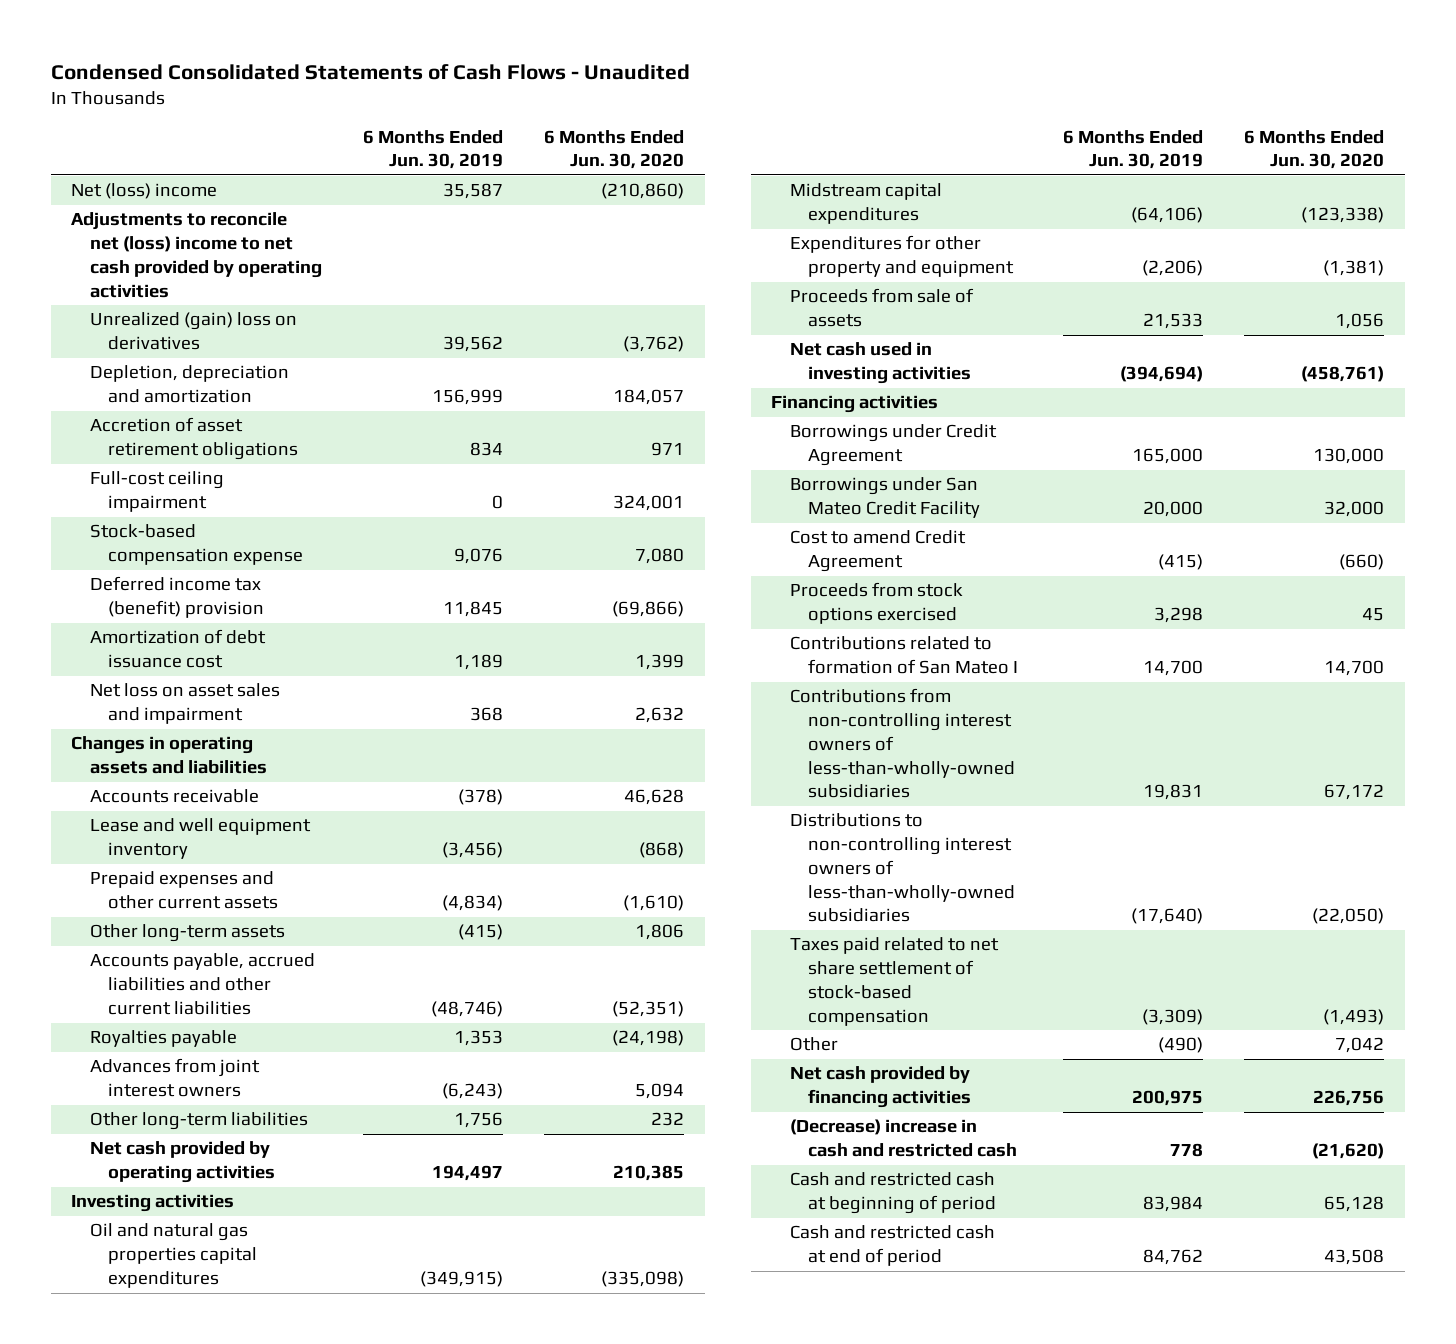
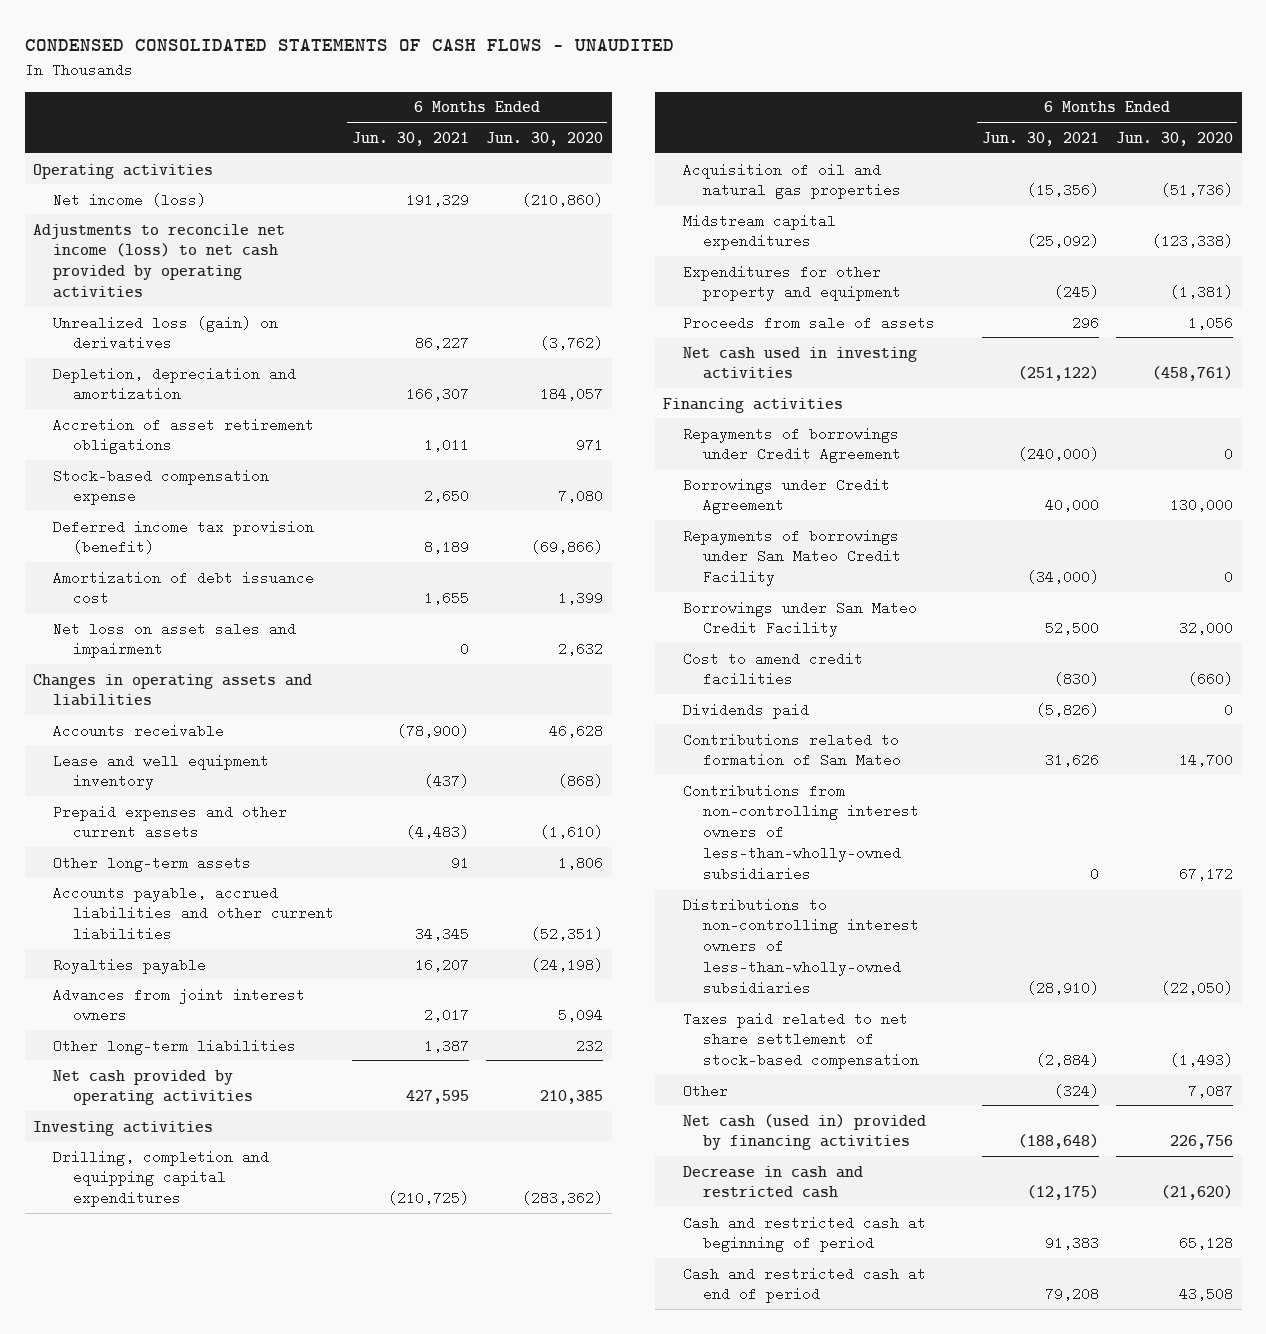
- Condensed Consolidated Statements of Cash Flows - Unaudited
+ CONDENSED CONSOLIDATED STATEMENTS OF CASH FLOWS - UNAUDITED
- | 6 Months Ended Jun. 30, 2019 | 6 Months Ended Jun. 30, 2020
+ | 6 Months Ended Jun. 30, 2021 | 6 Months Ended Jun. 30, 2020
- Net (loss) income | 35,587 | (210,860)
- Adjustments to reconcile net (loss) income to net cash provided by operating activities
- Unrealized (gain) loss on derivatives | 39,562 | (3,762)
+ Operating activities
+ Net income (loss) | 191,329 | (210,860)
+ Adjustments to reconcile net income (loss) to net cash provided by operating activities
+ Unrealized loss (gain) on derivatives | 86,227 | (3,762)
- Full-cost ceiling impairment | 0 | 324,001
- Deferred income tax (benefit) provision | 11,845 | (69,866)
+ Deferred income tax provision (benefit) | 8,189 | (69,866)
- Oil and natural gas properties capital expenditures | (349,915) | (335,098)
+ Drilling, completion and equipping capital expenditures | (210,725) | (283,362)
+ Acquisition of oil and natural gas properties | (15,356) | (51,736)
+ Repayments of borrowings under Credit Agreement | (240,000) | 0
+ Repayments of borrowings under San Mateo Credit Facility | (34,000) | 0
- Cost to amend Credit Agreement | (415) | (660)
- Proceeds from stock options exercised | 3,298 | 45
- Contributions related to formation of San Mateo I | 14,700 | 14,700
+ Cost to amend credit facilities | (830) | (660)
+ Dividends paid | (5,826) | 0
+ Contributions related to formation of San Mateo | 31,626 | 14,700
- Other | (490) | 7,042
- Net cash provided by financing activities | 200,975 | 226,756
- (Decrease) increase in cash and restricted cash | 778 | (21,620)
+ Other | (324) | 7,087
+ Net cash (used in) provided by financing activities | (188,648) | 226,756
+ Decrease in cash and restricted cash | (12,175) | (21,620)

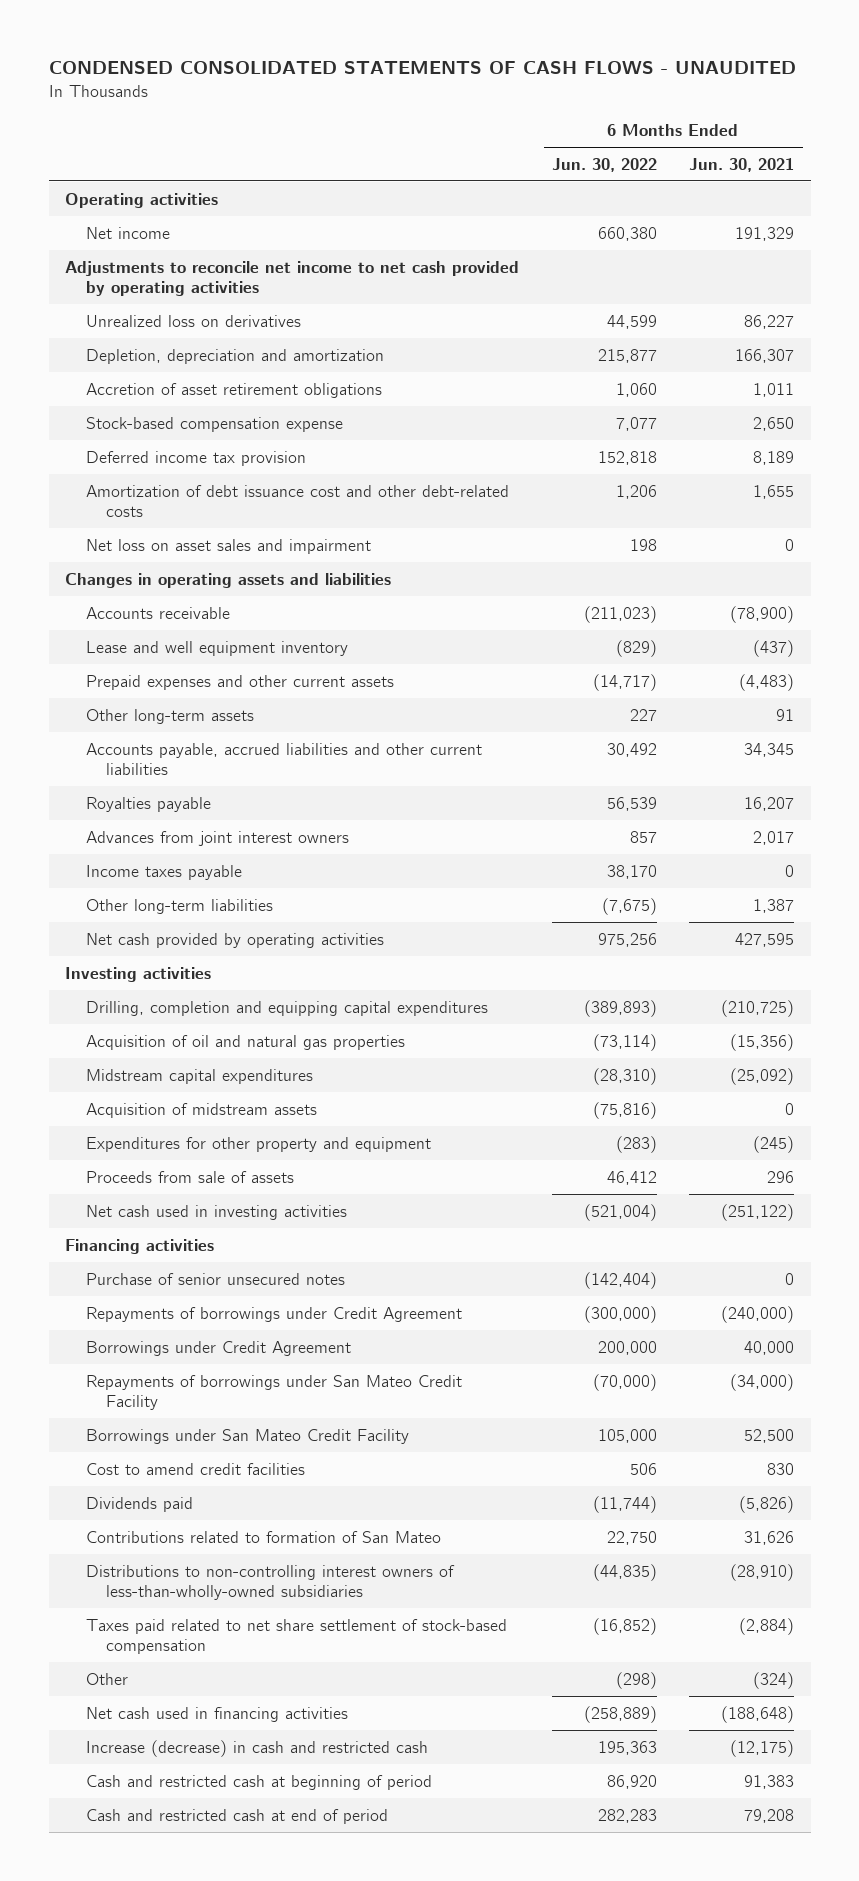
- | 6 Months Ended Jun. 30, 2021 | 6 Months Ended Jun. 30, 2020
+ | 6 Months Ended Jun. 30, 2022 | 6 Months Ended Jun. 30, 2021
- Net income (loss) | 191,329 | (210,860)
- Adjustments to reconcile net income (loss) to net cash provided by operating activities
- Unrealized loss (gain) on derivatives | 86,227 | (3,762)
+ Net income | 660,380 | 191,329
+ Adjustments to reconcile net income to net cash provided by operating activities
+ Unrealized loss on derivatives | 44,599 | 86,227
- Deferred income tax provision (benefit) | 8,189 | (69,866)
- Amortization of debt issuance cost | 1,655 | 1,399
+ Deferred income tax provision | 152,818 | 8,189
+ Amortization of debt issuance cost and other debt-related costs | 1,206 | 1,655
+ Income taxes payable | 38,170 | 0
+ Acquisition of midstream assets | (75,816) | 0
+ Purchase of senior unsecured notes | (142,404) | 0
- Cost to amend credit facilities | (830) | (660)
+ Cost to amend credit facilities | 506 | 830
- Contributions from non-controlling interest owners of less-than-wholly-owned subsidiaries | 0 | 67,172
- Net cash (used in) provided by financing activities | (188,648) | 226,756
- Decrease in cash and restricted cash | (12,175) | (21,620)
+ Net cash used in financing activities | (258,889) | (188,648)
+ Increase (decrease) in cash and restricted cash | 195,363 | (12,175)

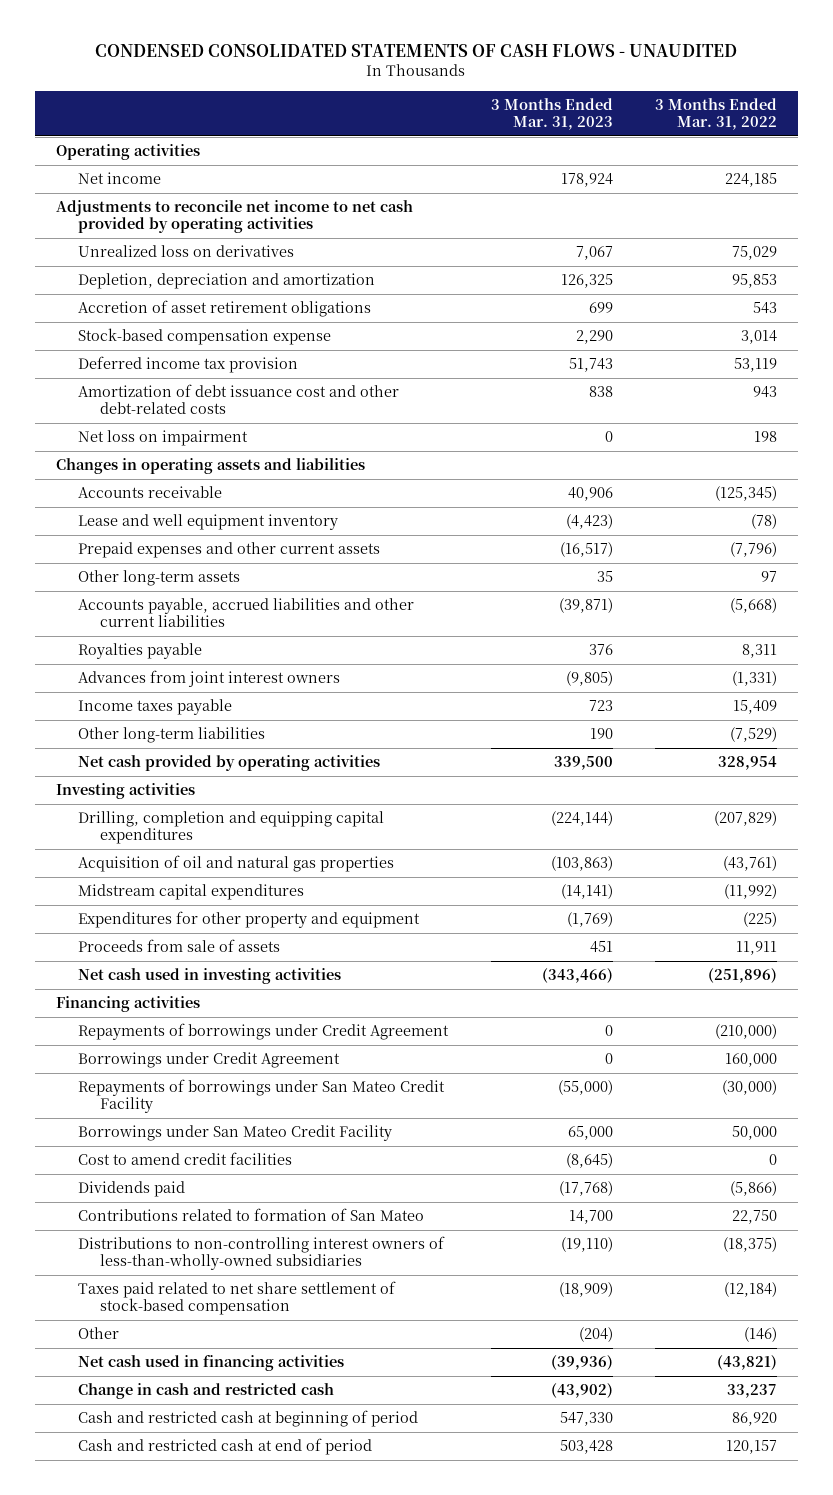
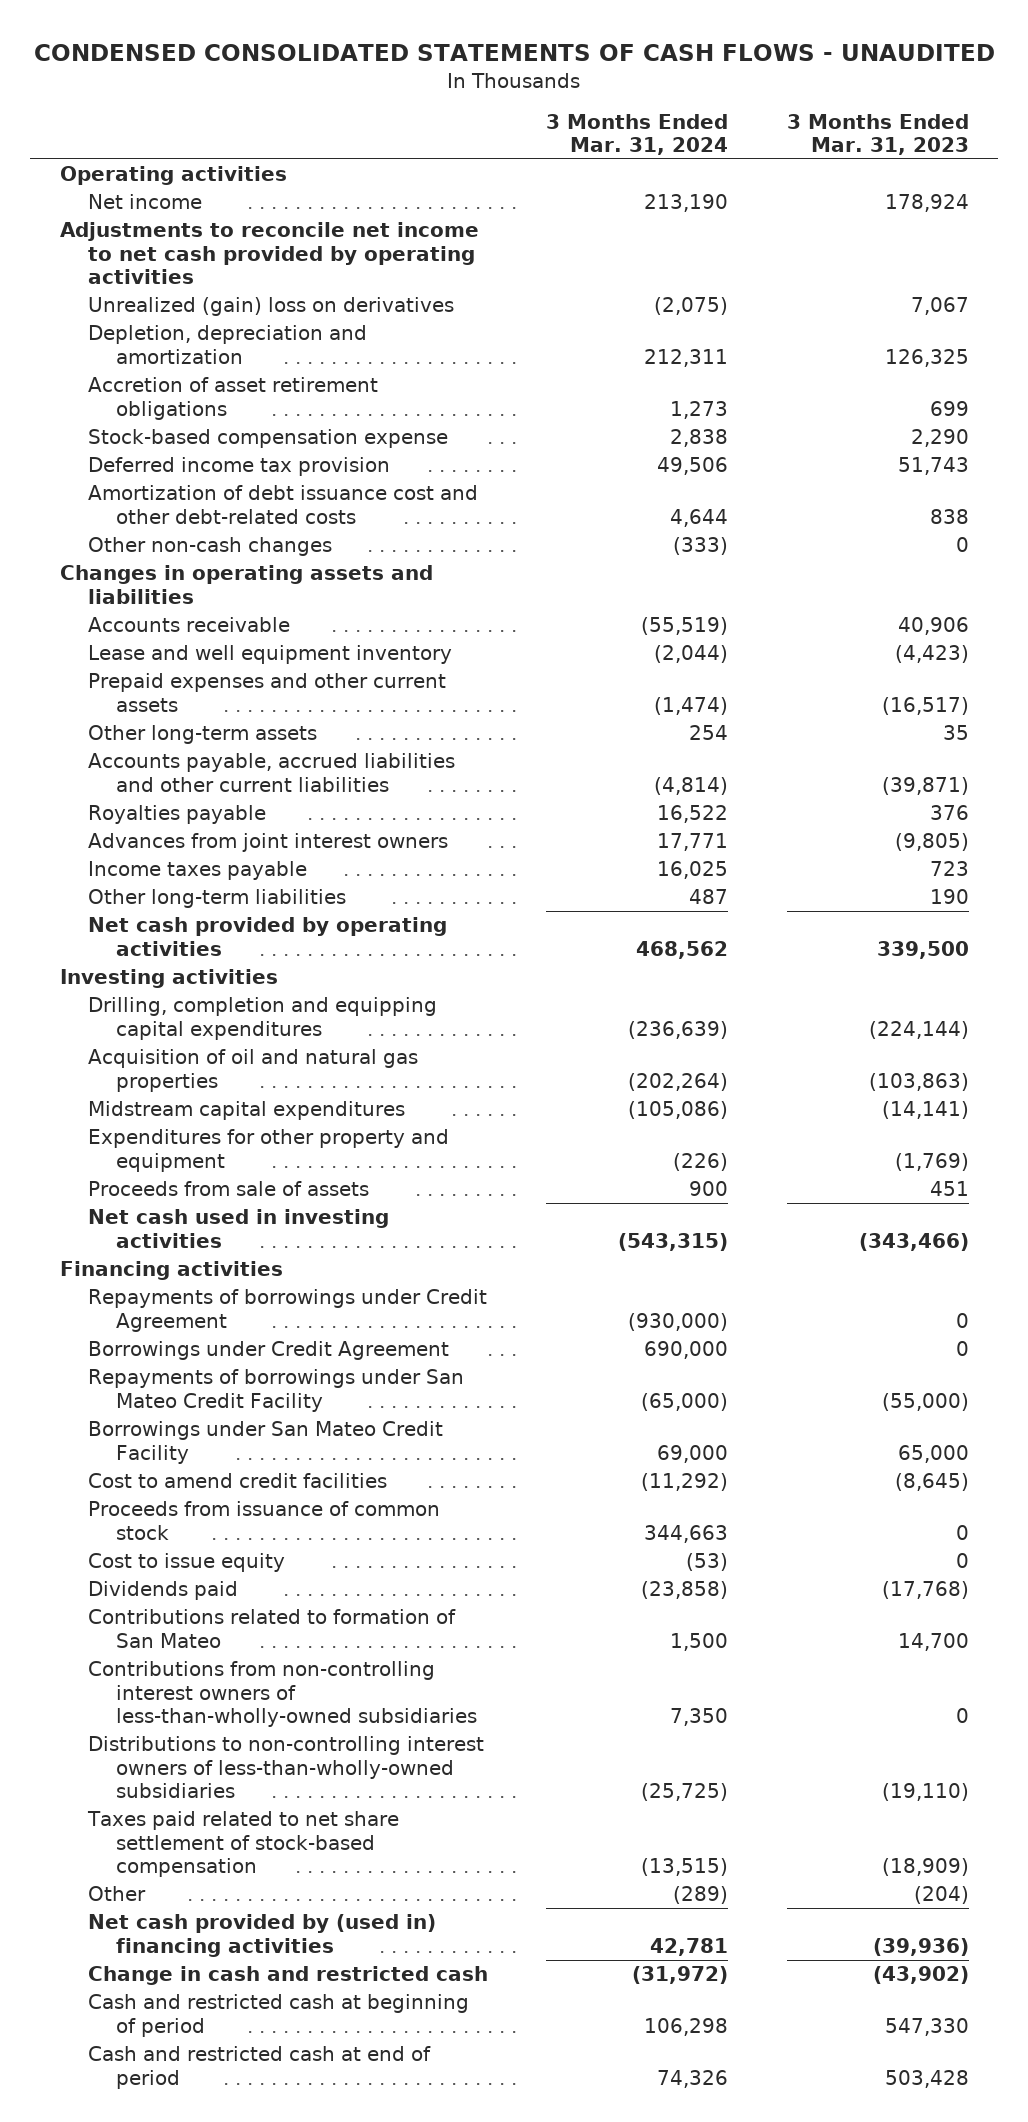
- | 3 Months Ended Mar. 31, 2023 | 3 Months Ended Mar. 31, 2022
+ | 3 Months Ended Mar. 31, 2024 | 3 Months Ended Mar. 31, 2023
- Unrealized loss on derivatives | 7,067 | 75,029
+ Unrealized (gain) loss on derivatives | (2,075) | 7,067
- Net loss on impairment | 0 | 198
+ Other non-cash changes | (333) | 0
+ Proceeds from issuance of common stock | 344,663 | 0
+ Cost to issue equity | (53) | 0
+ Contributions from non-controlling interest owners of less-than-wholly-owned subsidiaries | 7,350 | 0
- Net cash used in financing activities | (39,936) | (43,821)
+ Net cash provided by (used in) financing activities | 42,781 | (39,936)

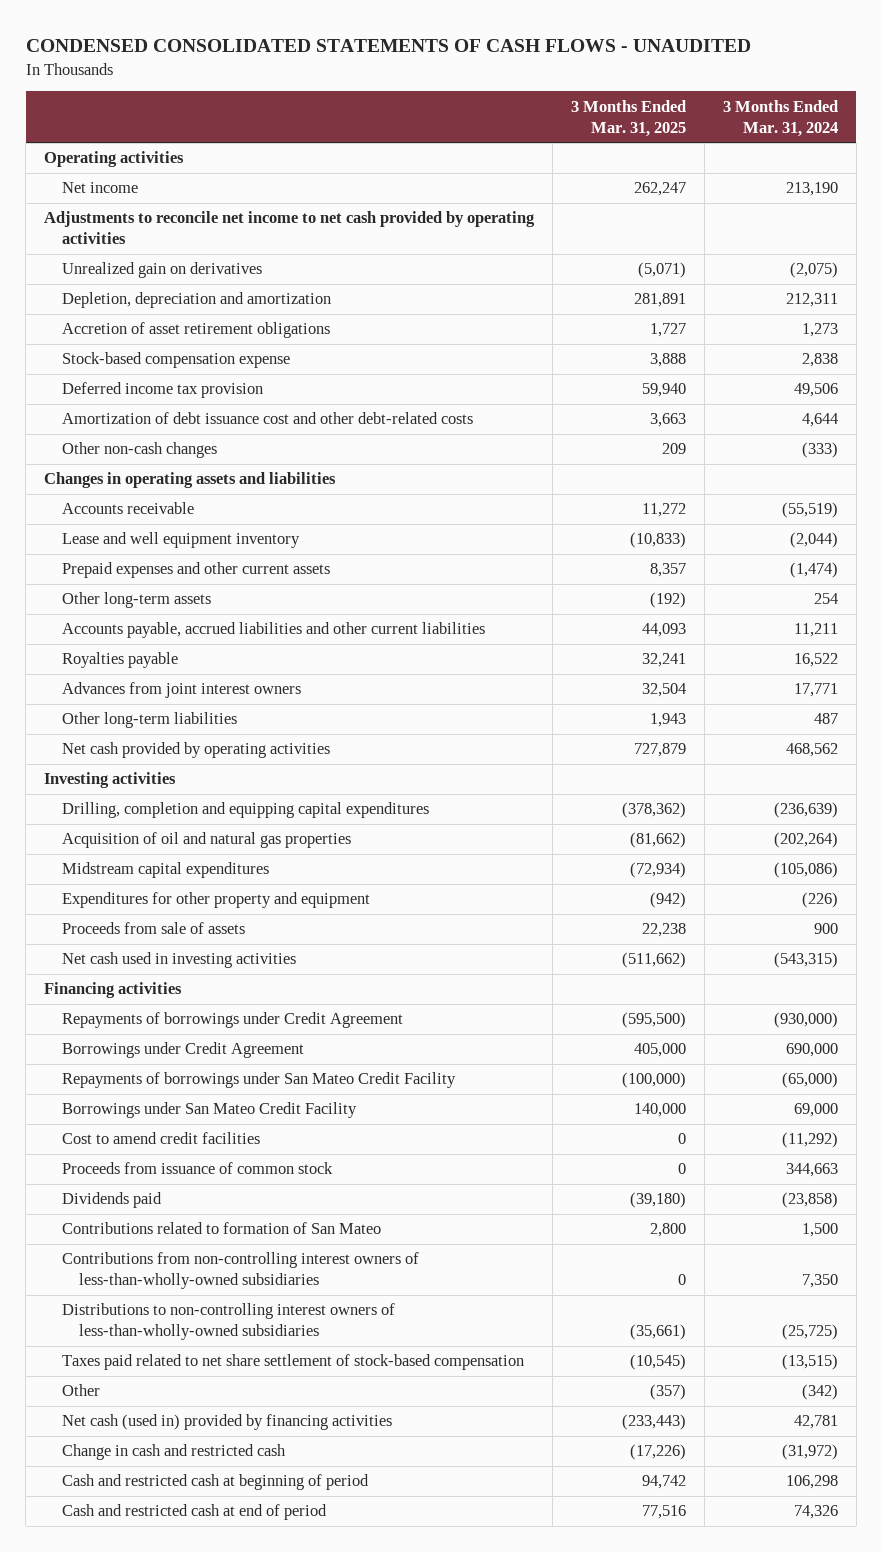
- | 3 Months Ended Mar. 31, 2024 | 3 Months Ended Mar. 31, 2023
+ | 3 Months Ended Mar. 31, 2025 | 3 Months Ended Mar. 31, 2024
- Unrealized (gain) loss on derivatives | (2,075) | 7,067
+ Unrealized gain on derivatives | (5,071) | (2,075)
- Accounts payable, accrued liabilities and other current liabilities | (4,814) | (39,871)
+ Accounts payable, accrued liabilities and other current liabilities | 44,093 | 11,211
- Income taxes payable | 16,025 | 723
- Cost to issue equity | (53) | 0
- Other | (289) | (204)
- Net cash provided by (used in) financing activities | 42,781 | (39,936)
+ Other | (357) | (342)
+ Net cash (used in) provided by financing activities | (233,443) | 42,781

